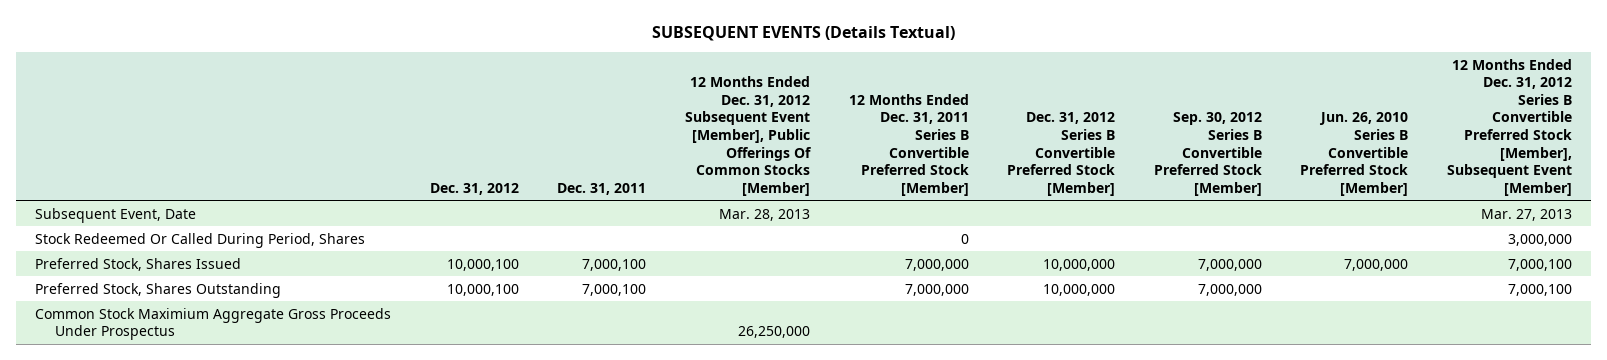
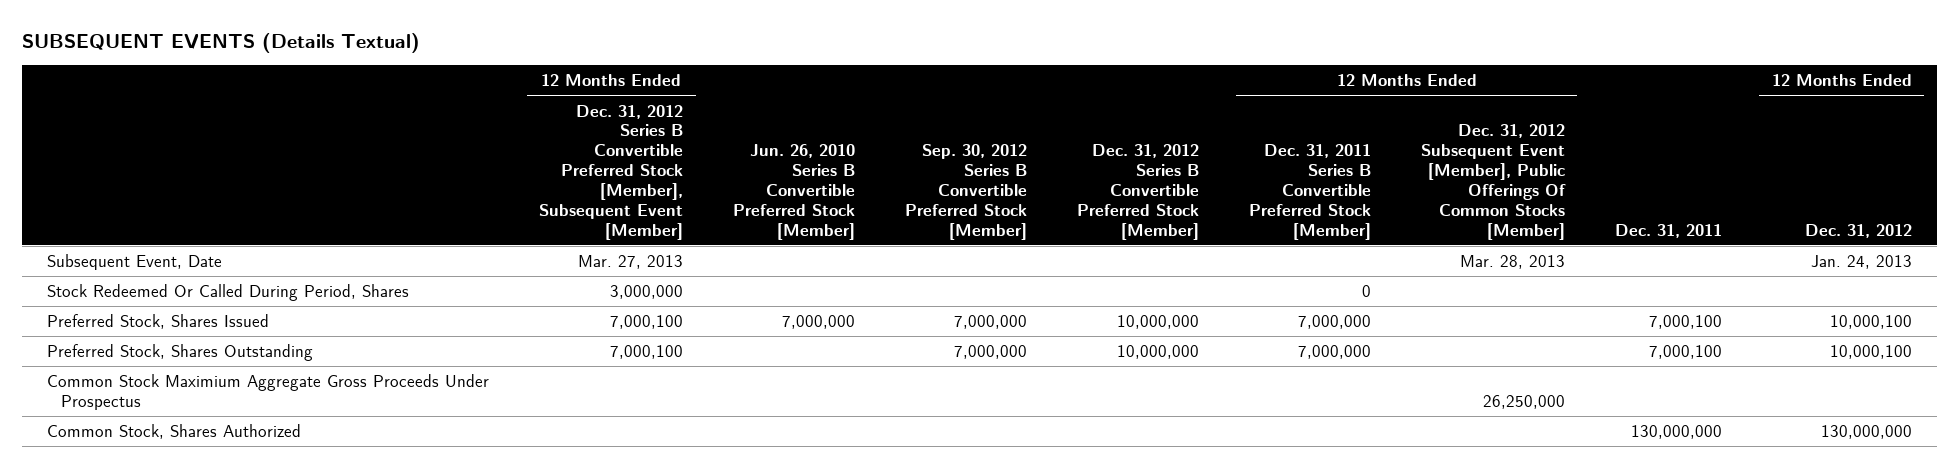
- | Dec. 31, 2012 | Dec. 31, 2011 | 12 Months Ended Dec. 31, 2012 Subsequent Event [Member], Public Offerings Of Common Stocks [Member] | 12 Months Ended Dec. 31, 2011 Series B Convertible Preferred Stock [Member] | Dec. 31, 2012 Series B Convertible Preferred Stock [Member] | Sep. 30, 2012 Series B Convertible Preferred Stock [Member] | Jun. 26, 2010 Series B Convertible Preferred Stock [Member] | 12 Months Ended Dec. 31, 2012 Series B Convertible Preferred Stock [Member], Subsequent Event [Member]
+ | 12 Months Ended Dec. 31, 2012 Series B Convertible Preferred Stock [Member], Subsequent Event [Member] | Jun. 26, 2010 Series B Convertible Preferred Stock [Member] | Sep. 30, 2012 Series B Convertible Preferred Stock [Member] | Dec. 31, 2012 Series B Convertible Preferred Stock [Member] | 12 Months Ended Dec. 31, 2011 Series B Convertible Preferred Stock [Member] | 12 Months Ended Dec. 31, 2012 Subsequent Event [Member], Public Offerings Of Common Stocks [Member] | Dec. 31, 2011 | 12 Months Ended Dec. 31, 2012
+ Common Stock, Shares Authorized | | | | | | | 130,000,000 | 130,000,000

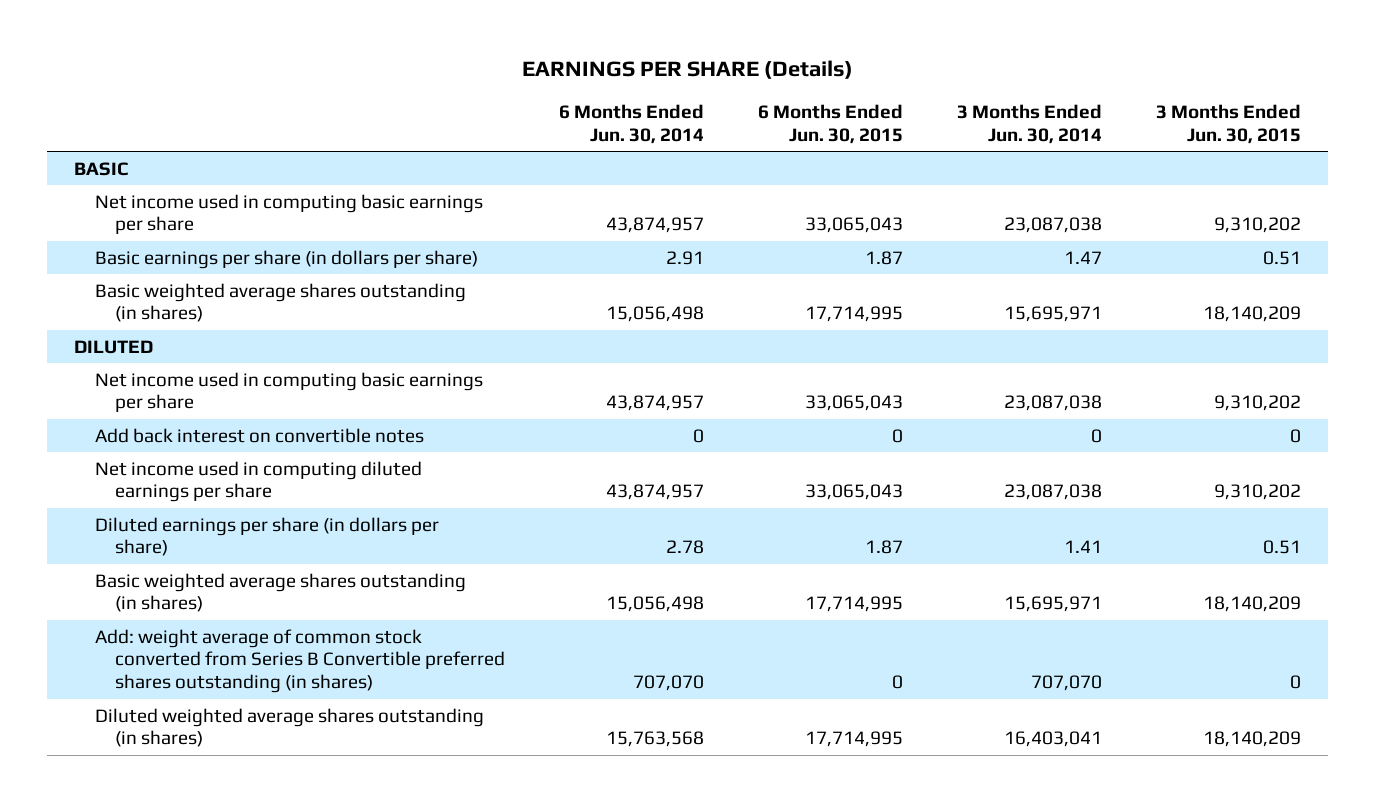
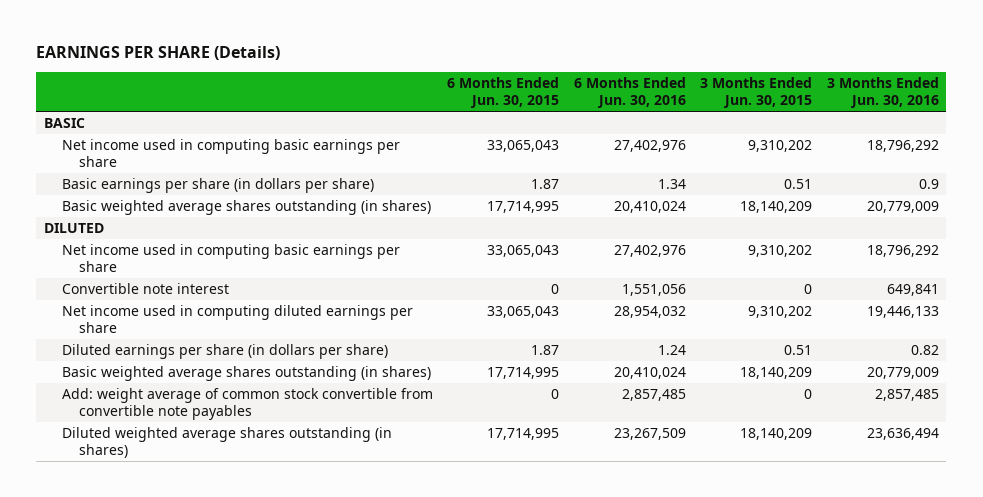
- | 6 Months Ended Jun. 30, 2014 | 6 Months Ended Jun. 30, 2015 | 3 Months Ended Jun. 30, 2014 | 3 Months Ended Jun. 30, 2015
+ | 6 Months Ended Jun. 30, 2015 | 6 Months Ended Jun. 30, 2016 | 3 Months Ended Jun. 30, 2015 | 3 Months Ended Jun. 30, 2016
- Add back interest on convertible notes | 0 | 0 | 0 | 0
+ Convertible note interest | 0 | 1,551,056 | 0 | 649,841
- Add: weight average of common stock converted from Series B Convertible preferred shares outstanding (in shares) | 707,070 | 0 | 707,070 | 0
+ Add: weight average of common stock convertible from convertible note payables | 0 | 2,857,485 | 0 | 2,857,485

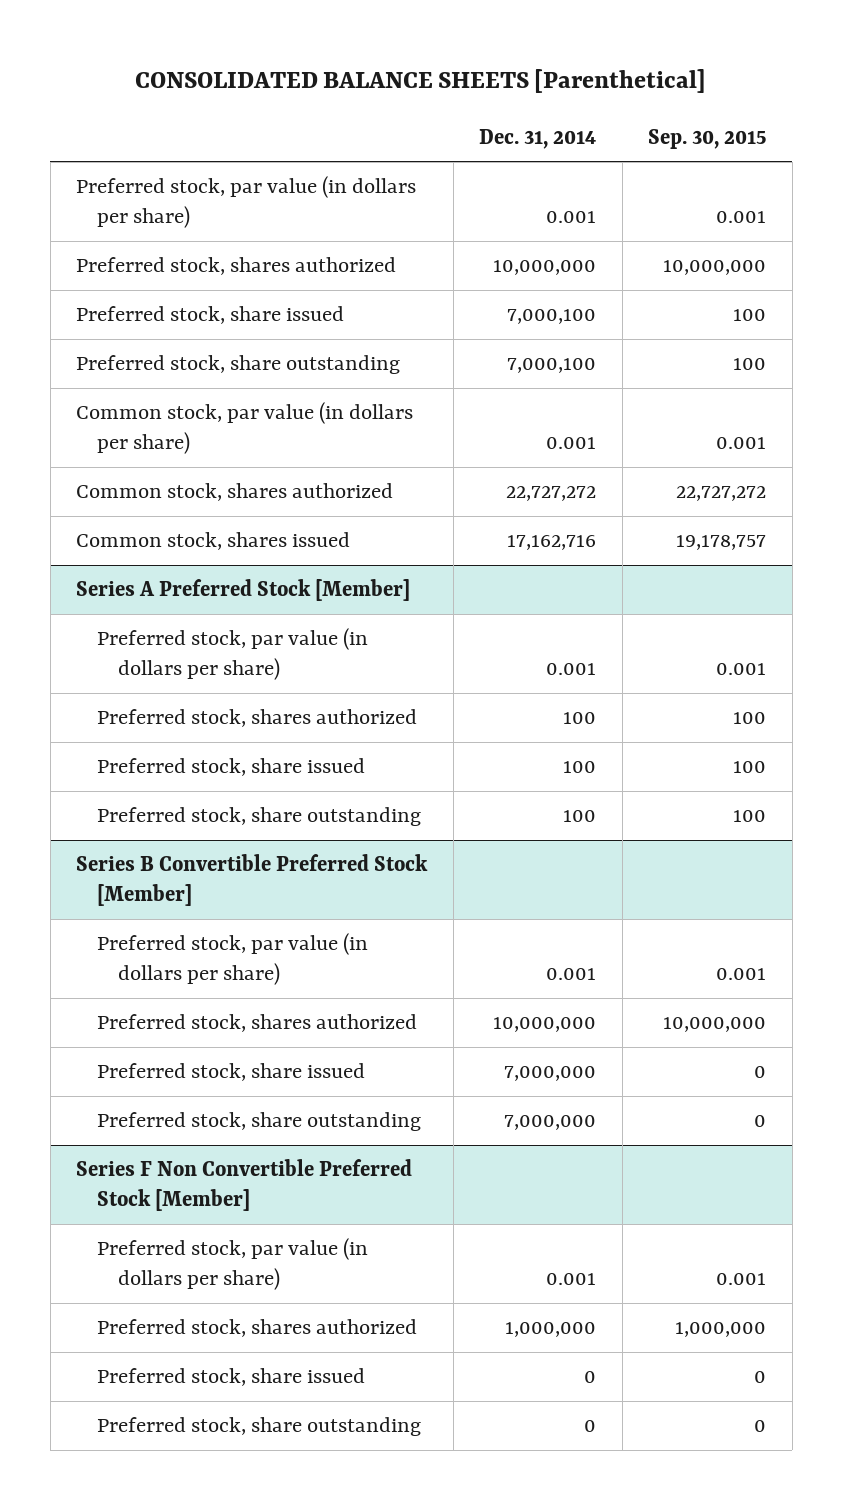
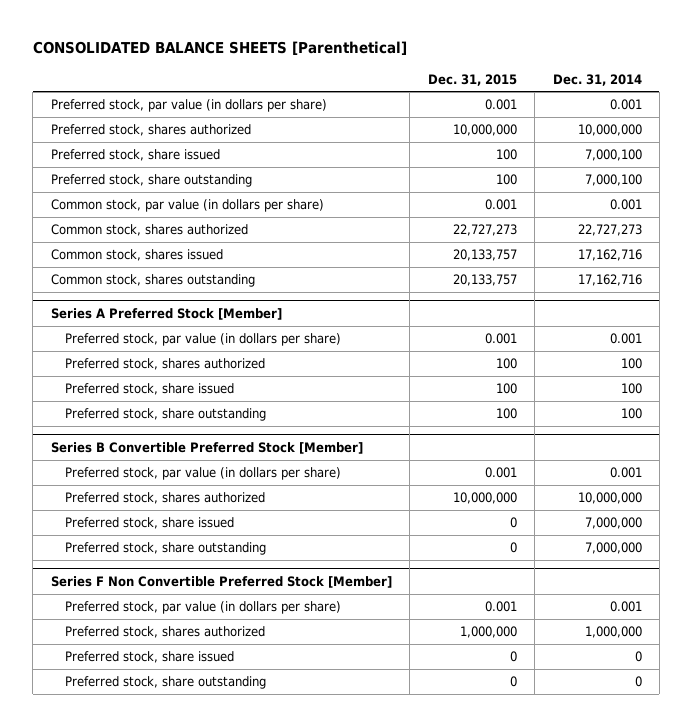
- | Dec. 31, 2014 | Sep. 30, 2015
+ | Dec. 31, 2015 | Dec. 31, 2014
- Common stock, shares authorized | 22,727,272 | 22,727,272
+ Common stock, shares authorized | 22,727,273 | 22,727,273
+ Common stock, shares outstanding | 20,133,757 | 17,162,716

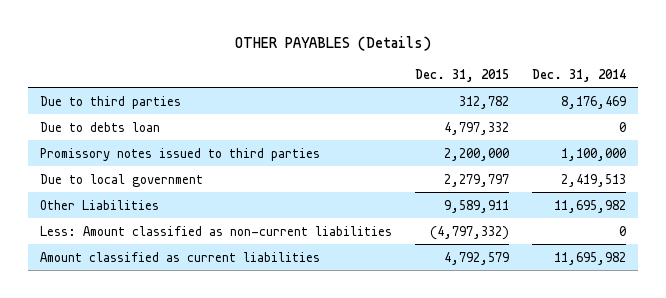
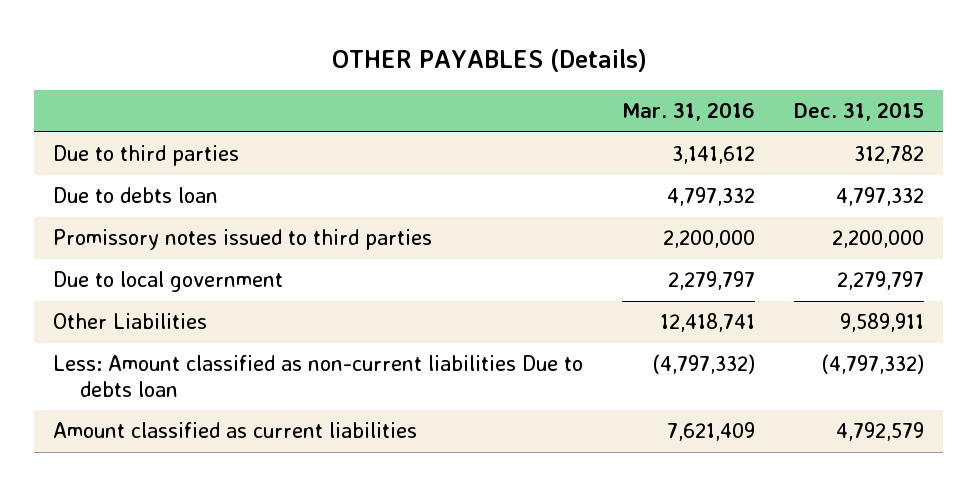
- | Dec. 31, 2015 | Dec. 31, 2014
+ | Mar. 31, 2016 | Dec. 31, 2015
- Less: Amount classified as non-current liabilities | (4,797,332) | 0
+ Less: Amount classified as non-current liabilities Due to debts loan | (4,797,332) | (4,797,332)

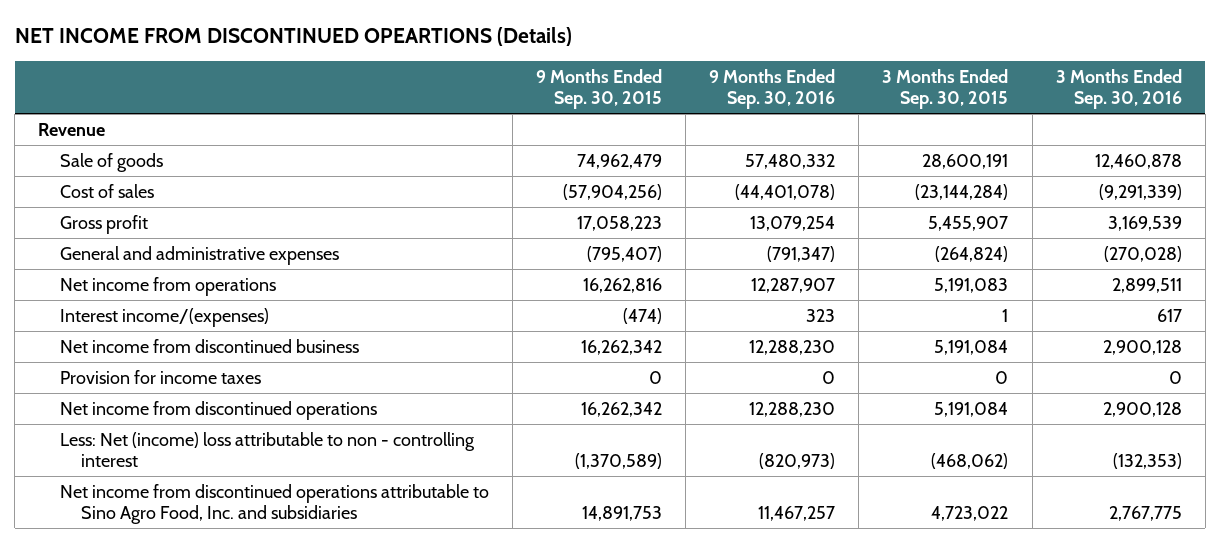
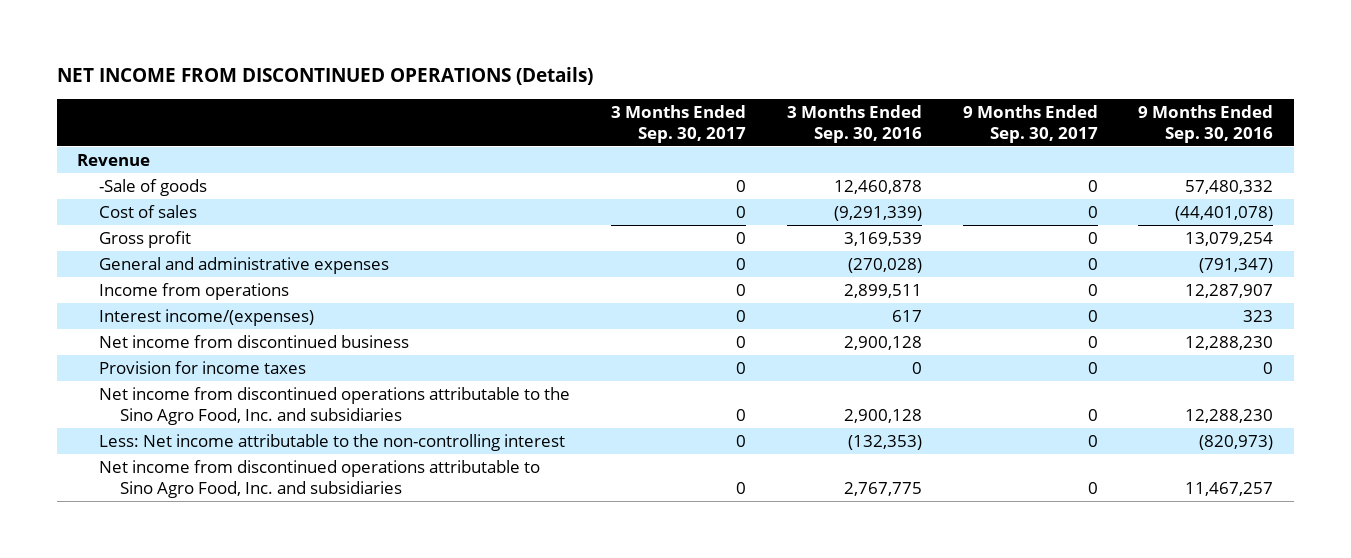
- NET INCOME FROM DISCONTINUED OPEARTIONS (Details)
+ NET INCOME FROM DISCONTINUED OPERATIONS (Details)
- | 9 Months Ended Sep. 30, 2015 | 9 Months Ended Sep. 30, 2016 | 3 Months Ended Sep. 30, 2015 | 3 Months Ended Sep. 30, 2016
+ | 3 Months Ended Sep. 30, 2017 | 3 Months Ended Sep. 30, 2016 | 9 Months Ended Sep. 30, 2017 | 9 Months Ended Sep. 30, 2016
- Sale of goods | 74,962,479 | 57,480,332 | 28,600,191 | 12,460,878
+ -Sale of goods | 0 | 12,460,878 | 0 | 57,480,332
- Net income from operations | 16,262,816 | 12,287,907 | 5,191,083 | 2,899,511
+ Income from operations | 0 | 2,899,511 | 0 | 12,287,907
- Net income from discontinued operations | 16,262,342 | 12,288,230 | 5,191,084 | 2,900,128
- Less: Net (income) loss attributable to non - controlling interest | (1,370,589) | (820,973) | (468,062) | (132,353)
+ Net income from discontinued operations attributable to the Sino Agro Food, Inc. and subsidiaries | 0 | 2,900,128 | 0 | 12,288,230
+ Less: Net income attributable to the non-controlling interest | 0 | (132,353) | 0 | (820,973)

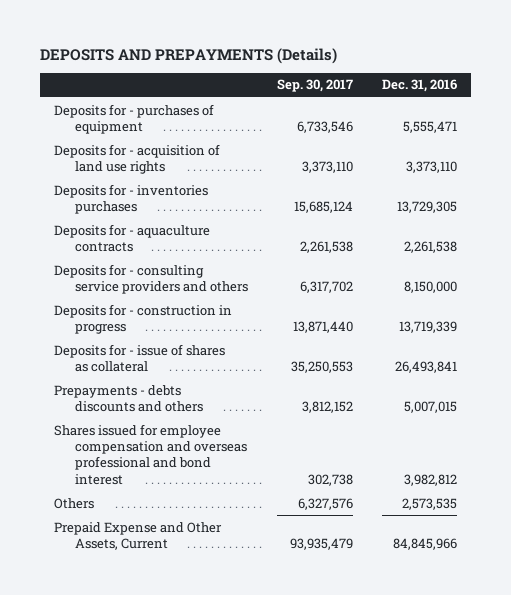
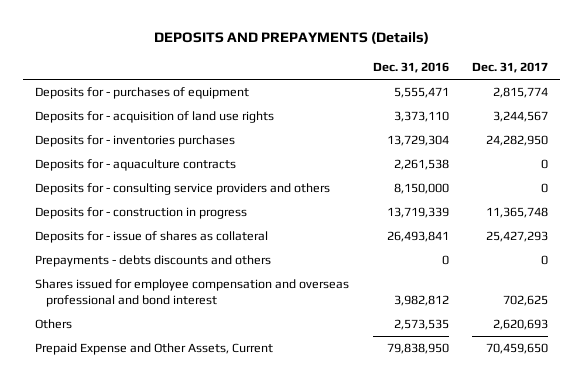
- | Sep. 30, 2017 | Dec. 31, 2016
+ | Dec. 31, 2016 | Dec. 31, 2017
- Deposits for - inventories purchases | 15,685,124 | 13,729,305
+ Deposits for - inventories purchases | 13,729,304 | 24,282,950
- Prepayments - debts discounts and others | 3,812,152 | 5,007,015
+ Prepayments - debts discounts and others | 0 | 0
- Prepaid Expense and Other Assets, Current | 93,935,479 | 84,845,966
+ Prepaid Expense and Other Assets, Current | 79,838,950 | 70,459,650

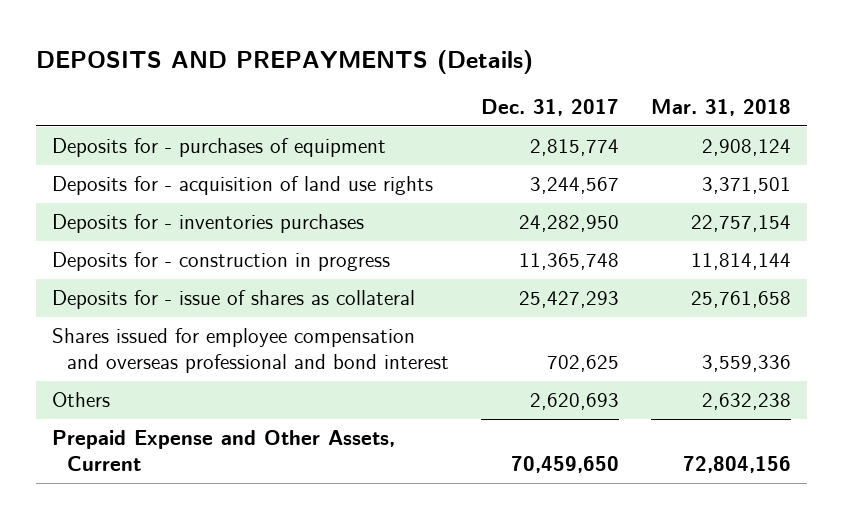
- | Dec. 31, 2016 | Dec. 31, 2017
+ | Dec. 31, 2017 | Mar. 31, 2018
- Deposits for - aquaculture contracts | 2,261,538 | 0
- Deposits for - consulting service providers and others | 8,150,000 | 0
- Prepayments - debts discounts and others | 0 | 0

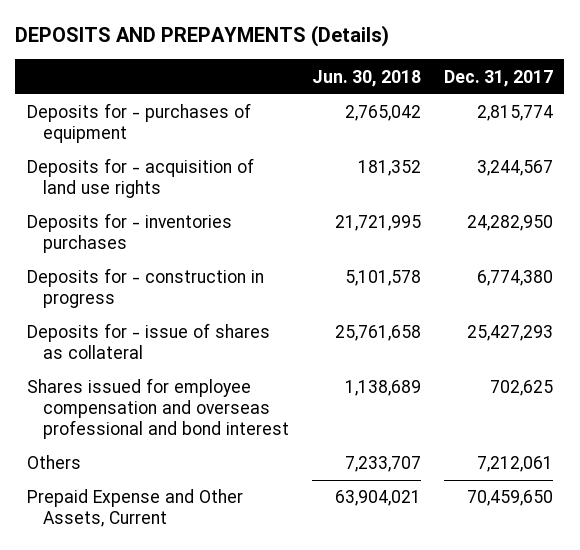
- | Dec. 31, 2017 | Mar. 31, 2018
+ | Jun. 30, 2018 | Dec. 31, 2017
- Deposits for - construction in progress | 11,365,748 | 11,814,144
+ Deposits for - construction in progress | 5,101,578 | 6,774,380
- Others | 2,620,693 | 2,632,238
+ Others | 7,233,707 | 7,212,061

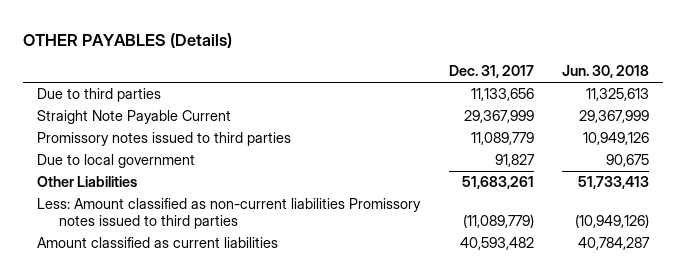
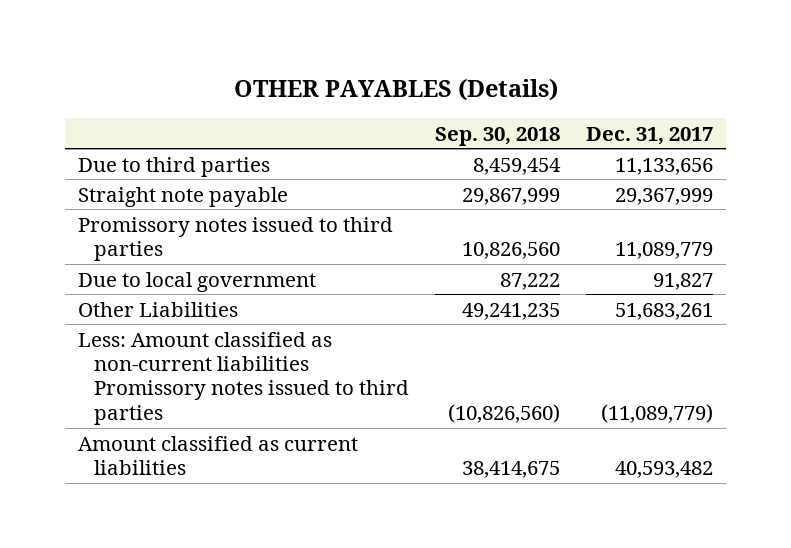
- | Dec. 31, 2017 | Jun. 30, 2018
+ | Sep. 30, 2018 | Dec. 31, 2017
- Straight Note Payable Current | 29,367,999 | 29,367,999
+ Straight note payable | 29,867,999 | 29,367,999

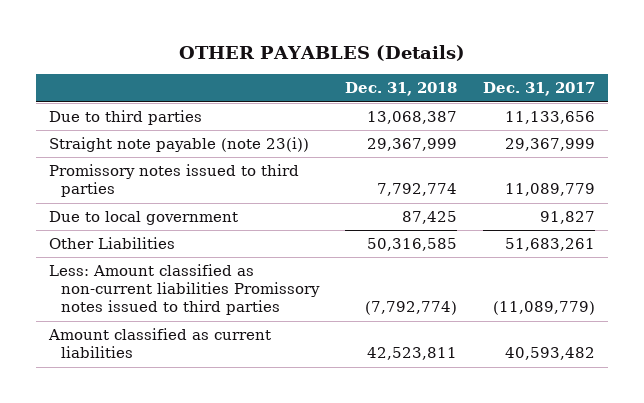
- | Sep. 30, 2018 | Dec. 31, 2017
+ | Dec. 31, 2018 | Dec. 31, 2017
- Straight note payable | 29,867,999 | 29,367,999
+ Straight note payable (note 23(i)) | 29,367,999 | 29,367,999

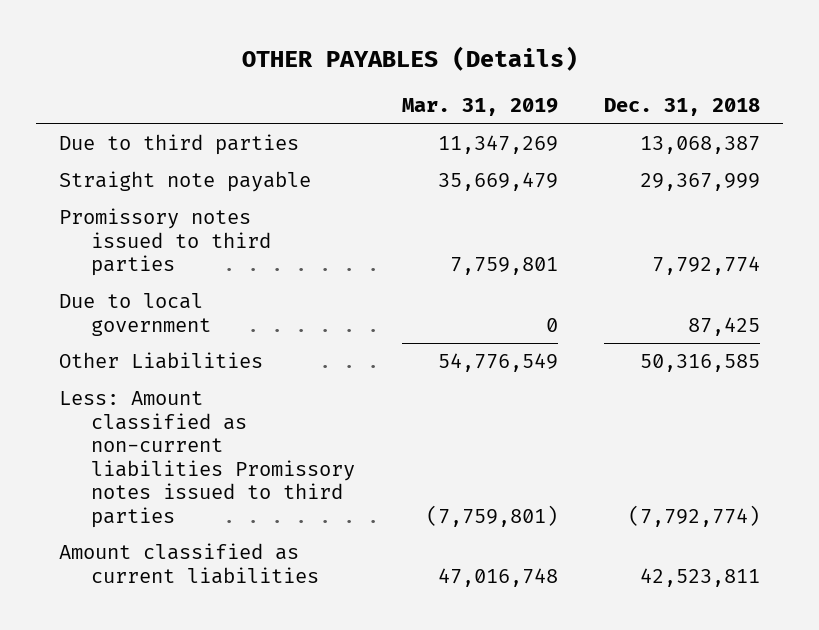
- | Dec. 31, 2018 | Dec. 31, 2017
+ | Mar. 31, 2019 | Dec. 31, 2018
- Straight note payable (note 23(i)) | 29,367,999 | 29,367,999
+ Straight note payable | 35,669,479 | 29,367,999

